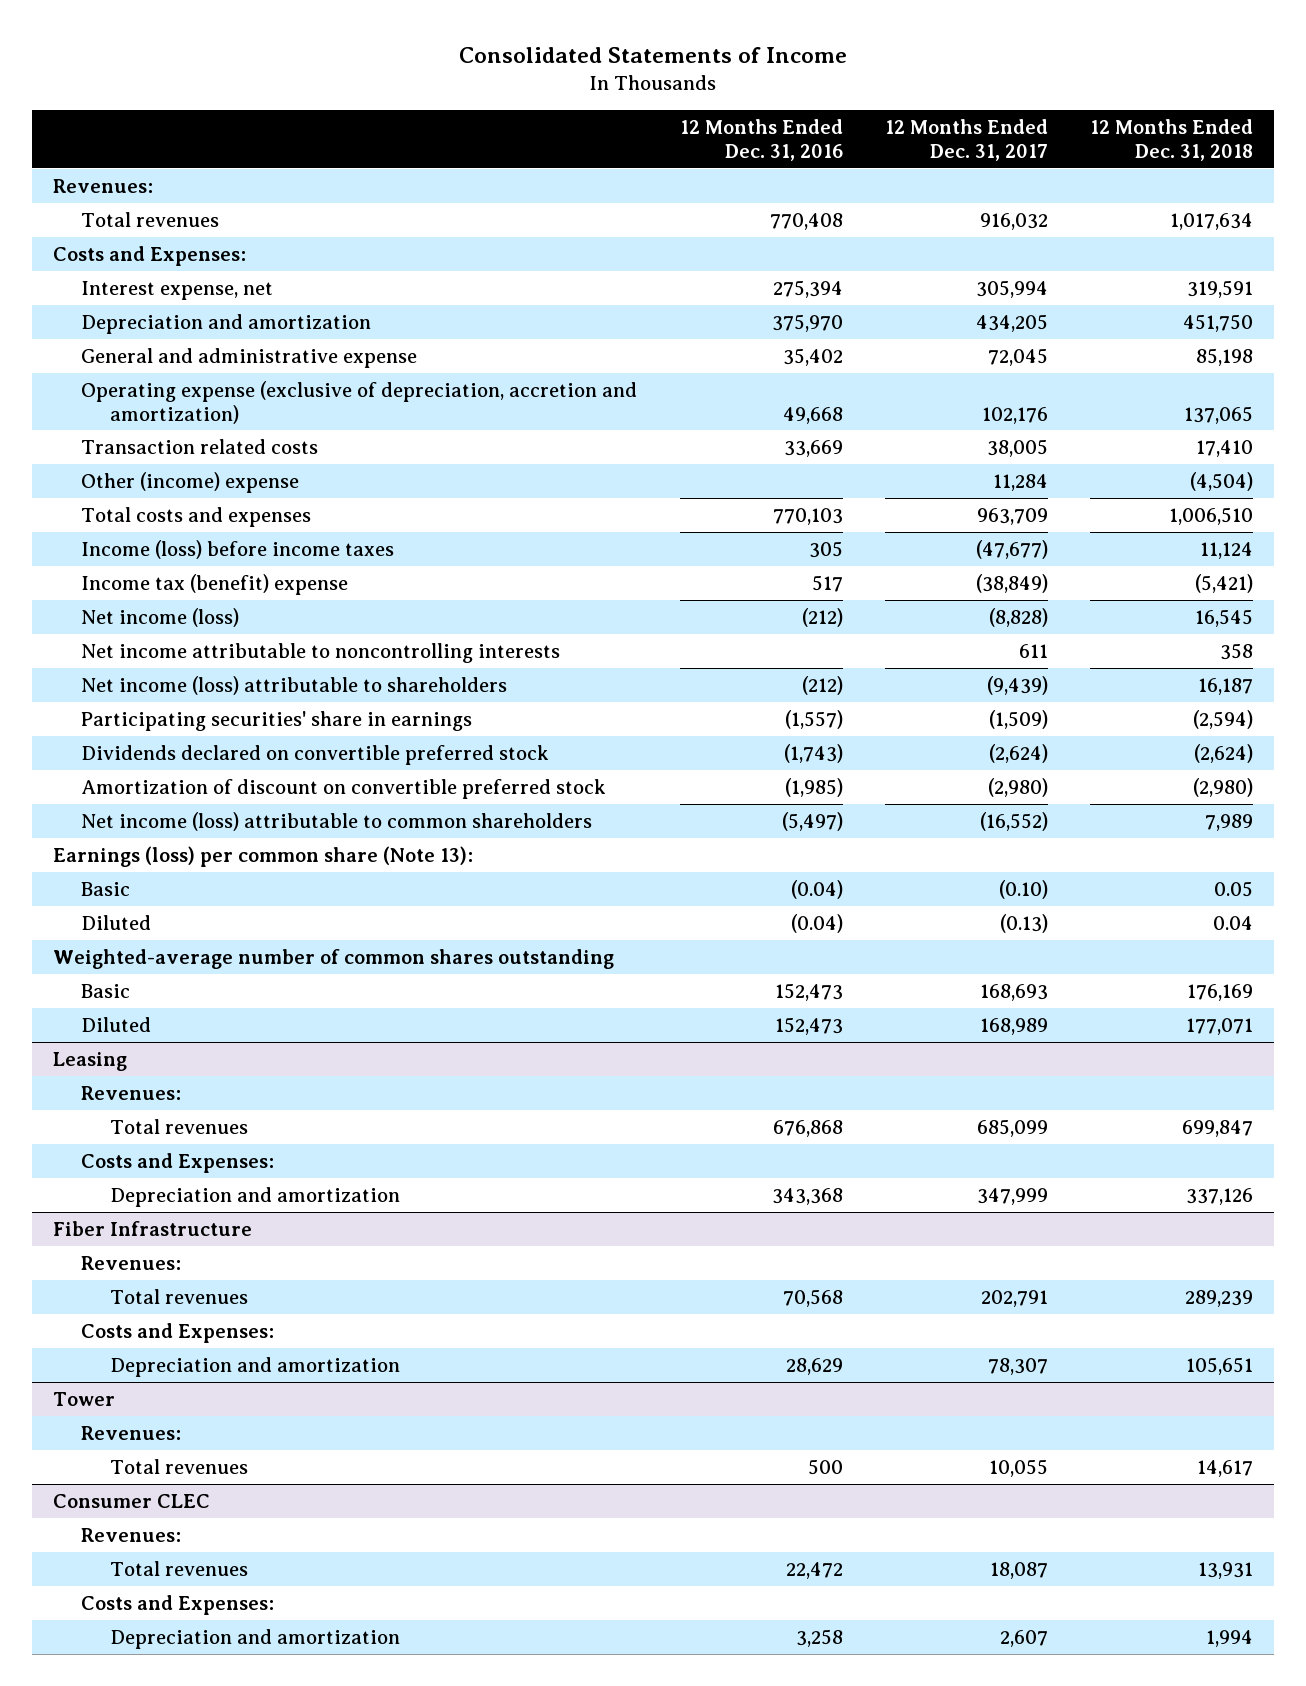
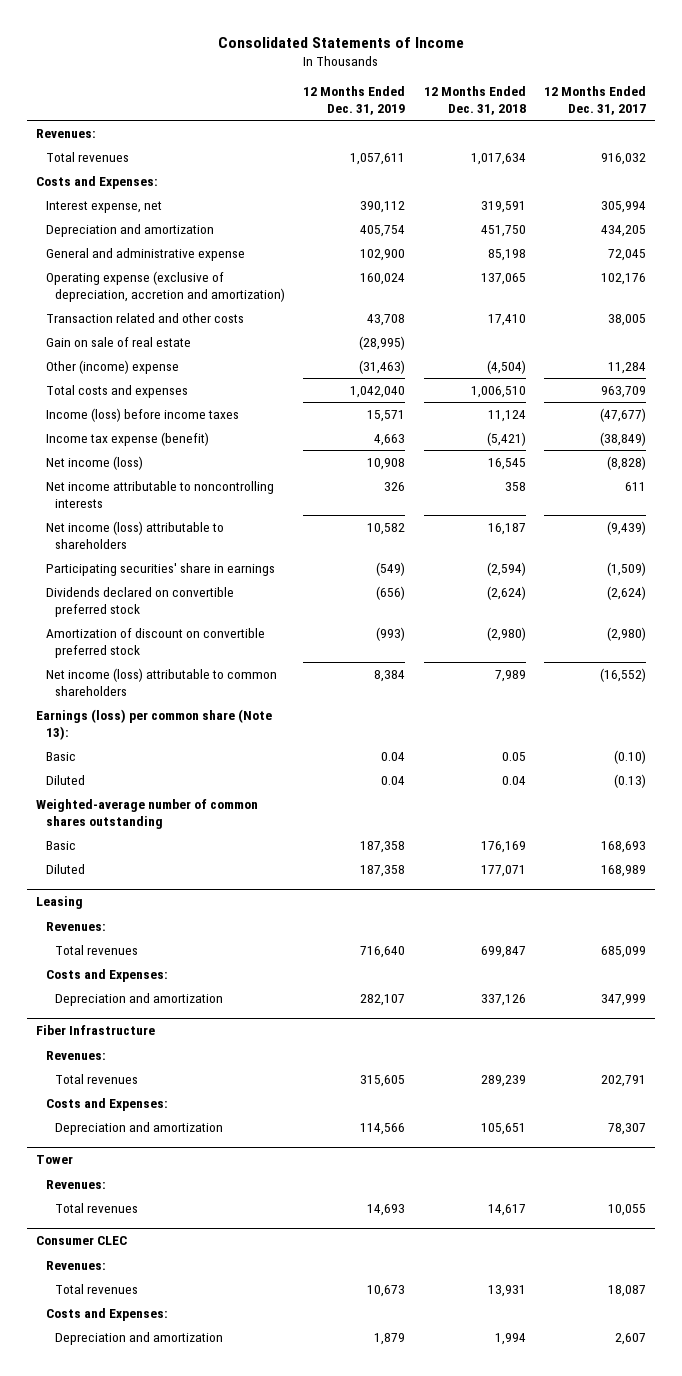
- | 12 Months Ended Dec. 31, 2016 | 12 Months Ended Dec. 31, 2017 | 12 Months Ended Dec. 31, 2018
+ | 12 Months Ended Dec. 31, 2019 | 12 Months Ended Dec. 31, 2018 | 12 Months Ended Dec. 31, 2017
- Transaction related costs | 33,669 | 38,005 | 17,410
+ Transaction related and other costs | 43,708 | 17,410 | 38,005
+ Gain on sale of real estate | (28,995) | |
- Income tax (benefit) expense | 517 | (38,849) | (5,421)
+ Income tax expense (benefit) | 4,663 | (5,421) | (38,849)

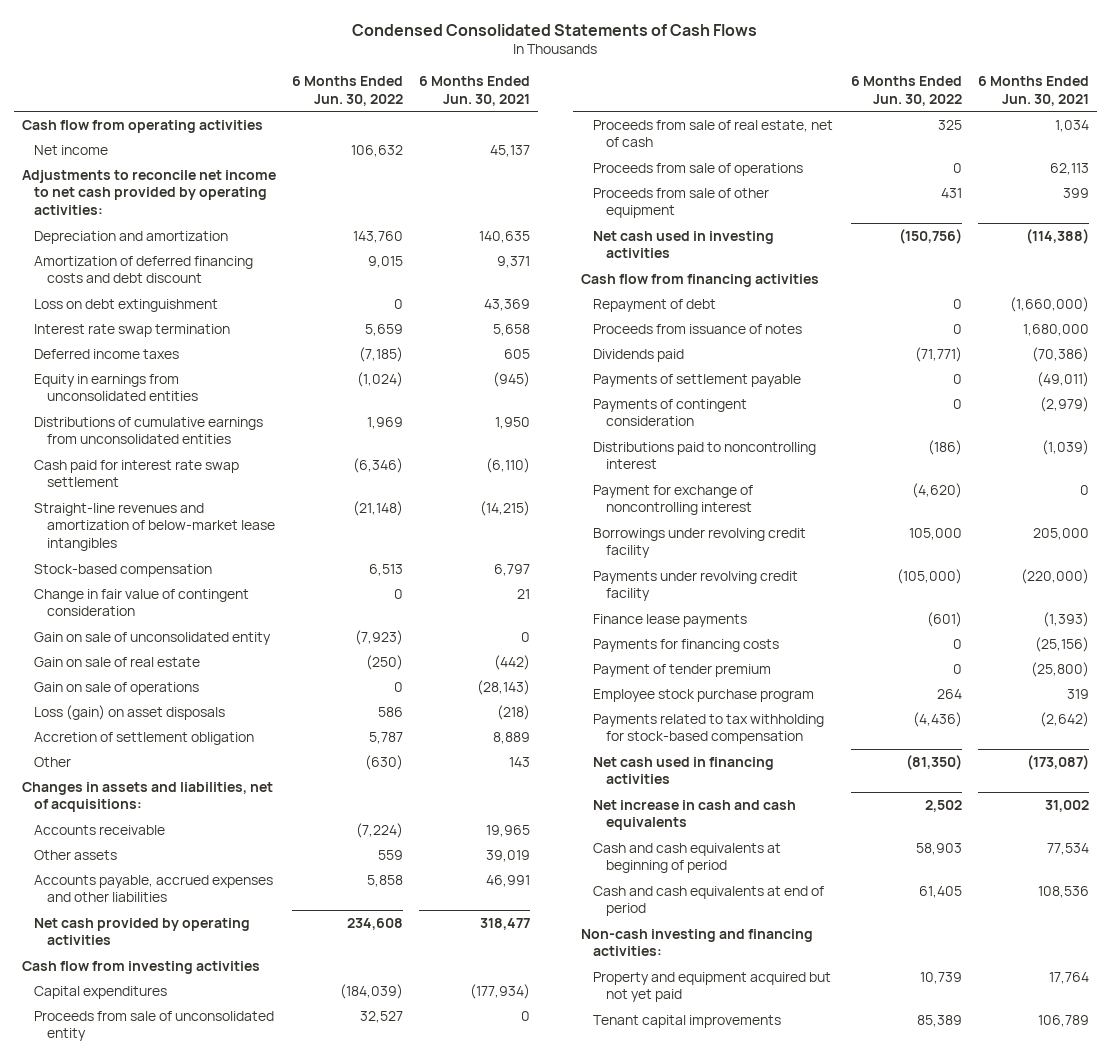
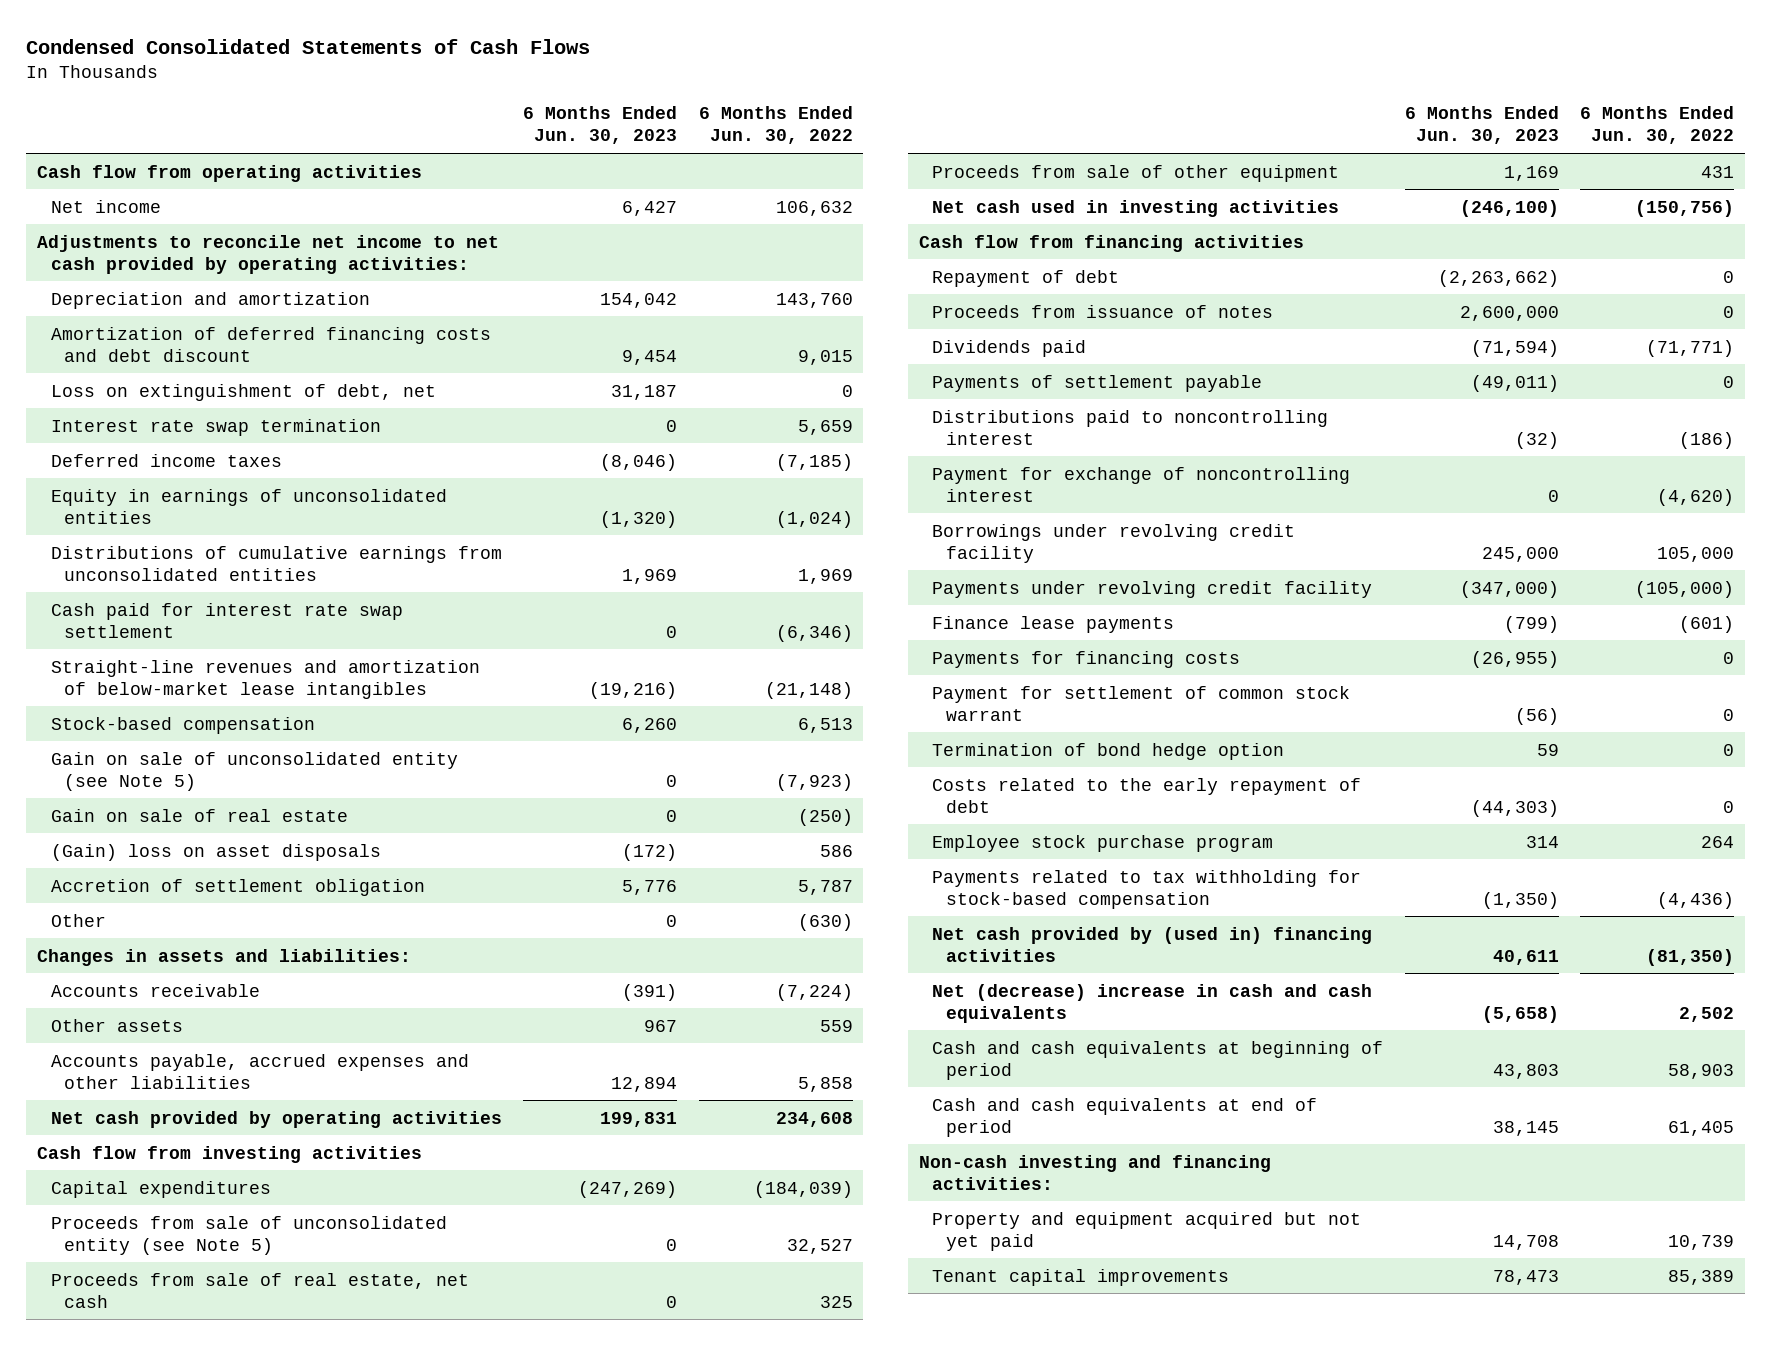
- | 6 Months Ended Jun. 30, 2022 | 6 Months Ended Jun. 30, 2021
+ | 6 Months Ended Jun. 30, 2023 | 6 Months Ended Jun. 30, 2022
- Loss on debt extinguishment | 0 | 43,369
+ Loss on extinguishment of debt, net | 31,187 | 0
- Equity in earnings from unconsolidated entities | (1,024) | (945)
+ Equity in earnings of unconsolidated entities | (1,320) | (1,024)
- Change in fair value of contingent consideration | 0 | 21
- Gain on sale of unconsolidated entity | (7,923) | 0
+ Gain on sale of unconsolidated entity (see Note 5) | 0 | (7,923)
- Gain on sale of operations | 0 | (28,143)
- Loss (gain) on asset disposals | 586 | (218)
+ (Gain) loss on asset disposals | (172) | 586
- Changes in assets and liabilities, net of acquisitions:
+ Changes in assets and liabilities:
- Proceeds from sale of unconsolidated entity | 32,527 | 0
- Proceeds from sale of real estate, net of cash | 325 | 1,034
- Proceeds from sale of operations | 0 | 62,113
+ Proceeds from sale of unconsolidated entity (see Note 5) | 0 | 32,527
+ Proceeds from sale of real estate, net cash | 0 | 325
- Payments of contingent consideration | 0 | (2,979)
- Payment of tender premium | 0 | (25,800)
+ Payment for settlement of common stock warrant | (56) | 0
+ Termination of bond hedge option | 59 | 0
+ Costs related to the early repayment of debt | (44,303) | 0
- Net cash used in financing activities | (81,350) | (173,087)
- Net increase in cash and cash equivalents | 2,502 | 31,002
+ Net cash provided by (used in) financing activities | 40,611 | (81,350)
+ Net (decrease) increase in cash and cash equivalents | (5,658) | 2,502

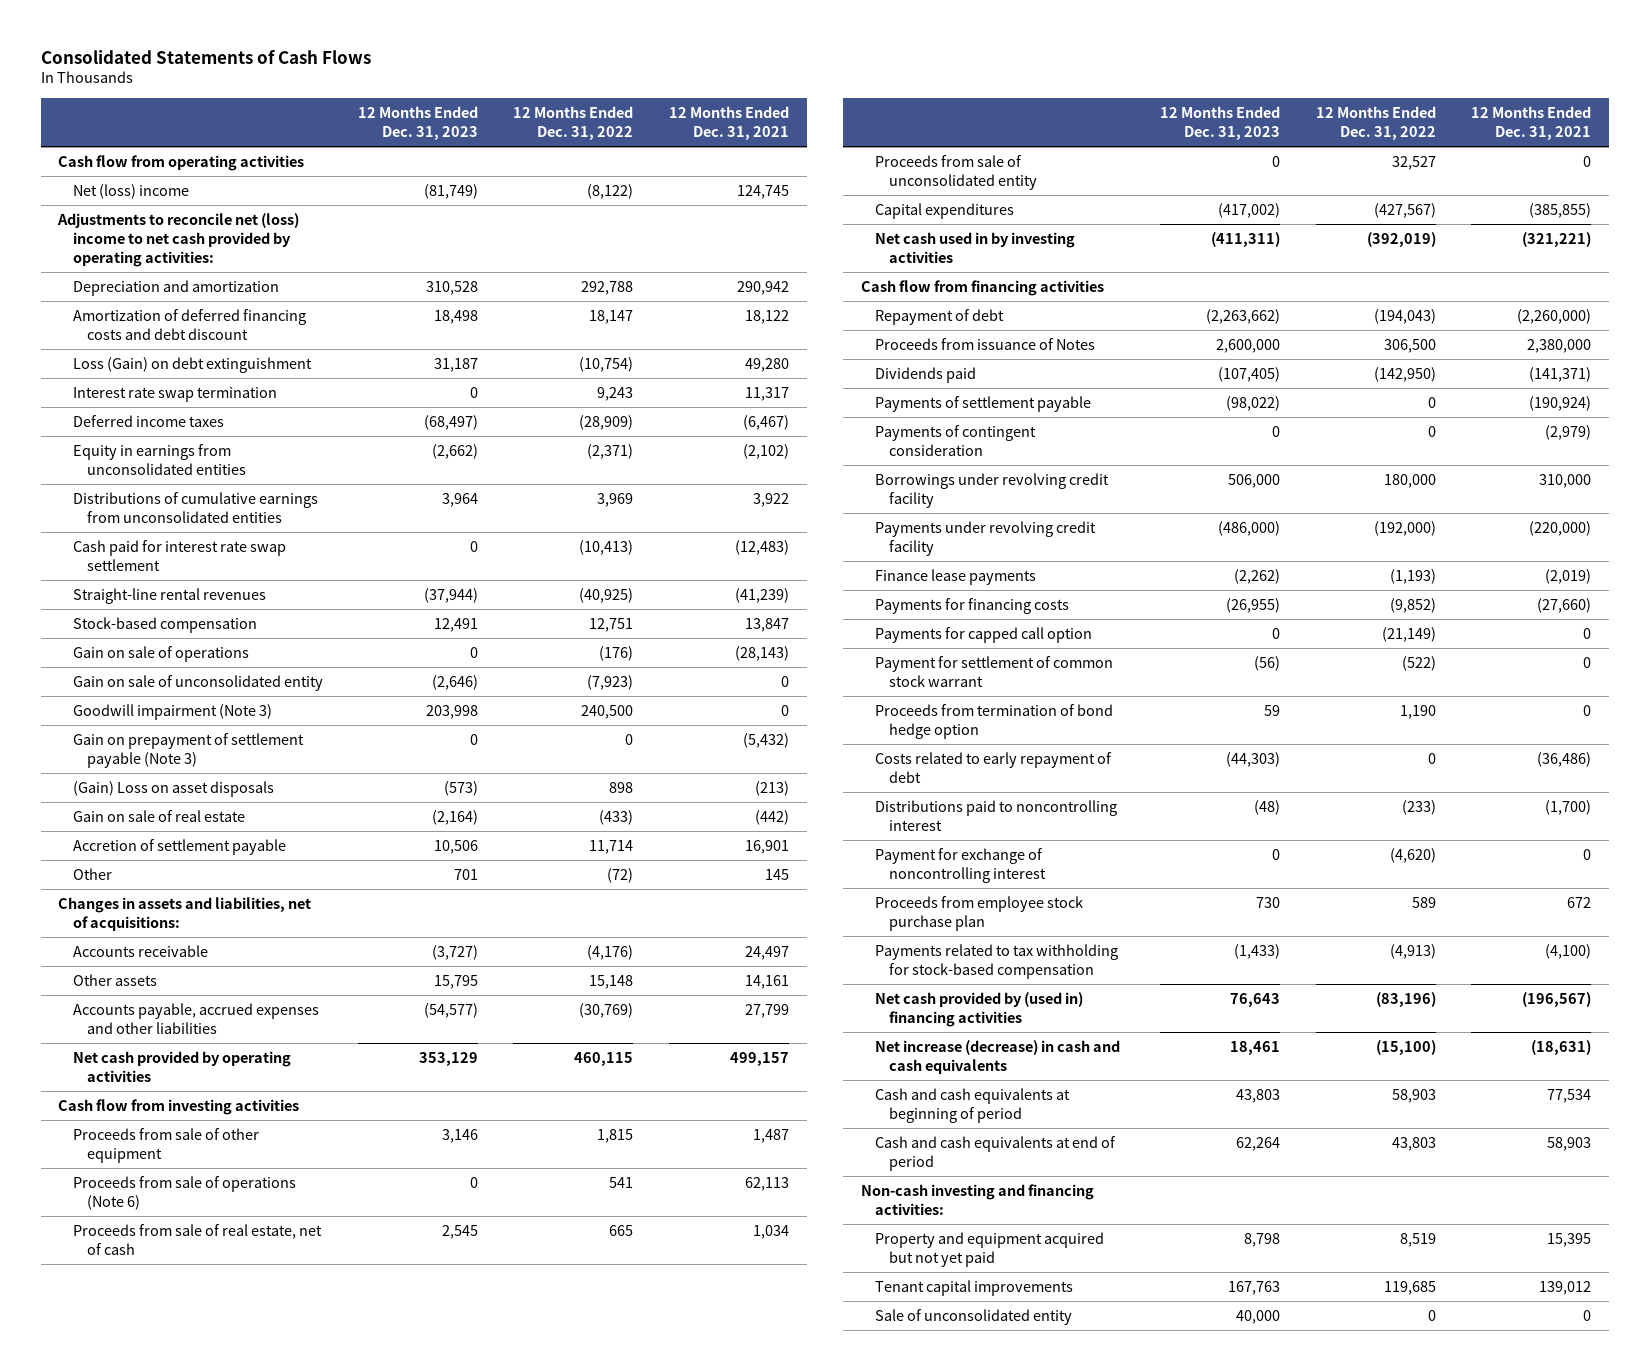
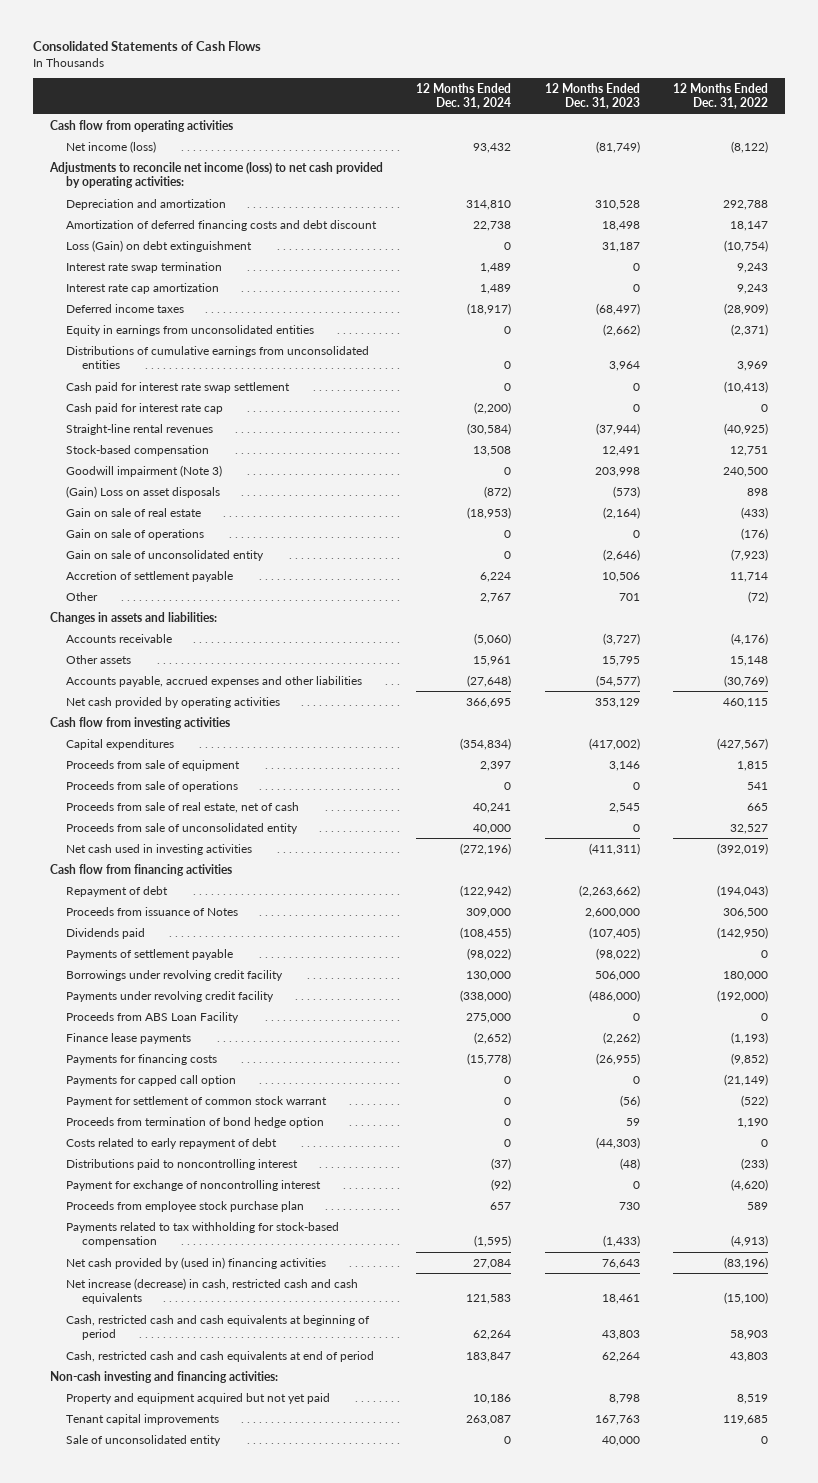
- | 12 Months Ended Dec. 31, 2023 | 12 Months Ended Dec. 31, 2022 | 12 Months Ended Dec. 31, 2021
+ | 12 Months Ended Dec. 31, 2024 | 12 Months Ended Dec. 31, 2023 | 12 Months Ended Dec. 31, 2022
- Net (loss) income | (81,749) | (8,122) | 124,745
- Adjustments to reconcile net (loss) income to net cash provided by operating activities:
+ Net income (loss) | 93,432 | (81,749) | (8,122)
+ Adjustments to reconcile net income (loss) to net cash provided by operating activities:
+ Interest rate cap amortization | 1,489 | 0 | 9,243
+ Cash paid for interest rate cap | (2,200) | 0 | 0
- Gain on prepayment of settlement payable (Note 3) | 0 | 0 | (5,432)
moved down: Gain on sale of operations | 0 | 0 | (176)
moved down: Gain on sale of unconsolidated entity | 0 | (2,646) | (7,923)
- Changes in assets and liabilities, net of acquisitions:
+ Changes in assets and liabilities:
- Proceeds from sale of other equipment | 3,146 | 1,815 | 1,487
- Proceeds from sale of operations (Note 6) | 0 | 541 | 62,113
moved up: Capital expenditures | (354,834) | (417,002) | (427,567)
+ Proceeds from sale of equipment | 2,397 | 3,146 | 1,815
+ Proceeds from sale of operations | 0 | 0 | 541
- Net cash used in by investing activities | (411,311) | (392,019) | (321,221)
+ Net cash used in investing activities | (272,196) | (411,311) | (392,019)
- Payments of contingent consideration | 0 | 0 | (2,979)
+ Proceeds from ABS Loan Facility | 275,000 | 0 | 0
- Net increase (decrease) in cash and cash equivalents | 18,461 | (15,100) | (18,631)
- Cash and cash equivalents at beginning of period | 43,803 | 58,903 | 77,534
- Cash and cash equivalents at end of period | 62,264 | 43,803 | 58,903
+ Net increase (decrease) in cash, restricted cash and cash equivalents | 121,583 | 18,461 | (15,100)
+ Cash, restricted cash and cash equivalents at beginning of period | 62,264 | 43,803 | 58,903
+ Cash, restricted cash and cash equivalents at end of period | 183,847 | 62,264 | 43,803

